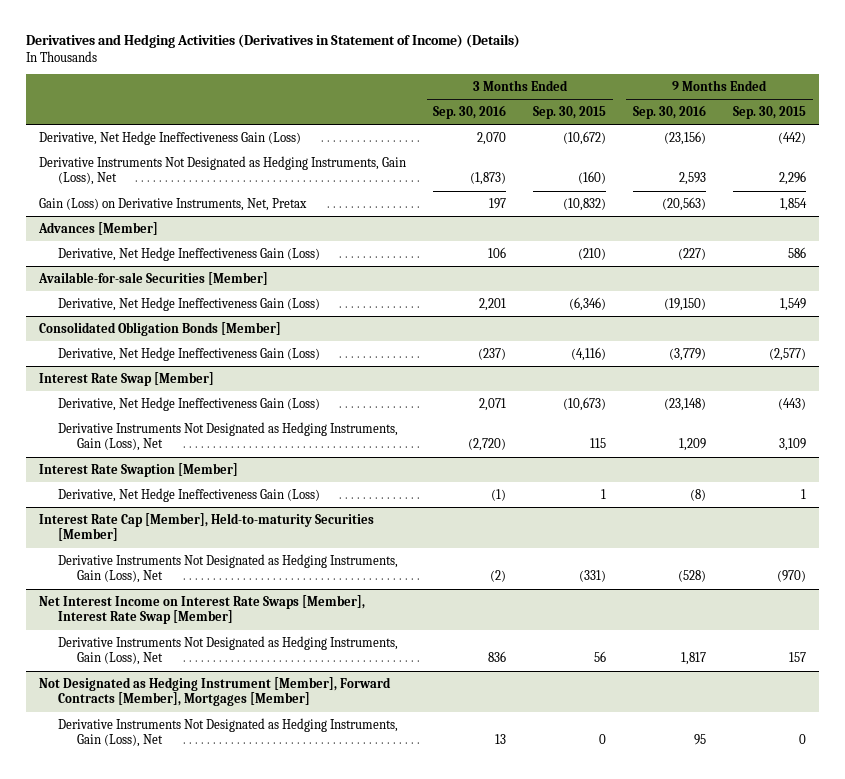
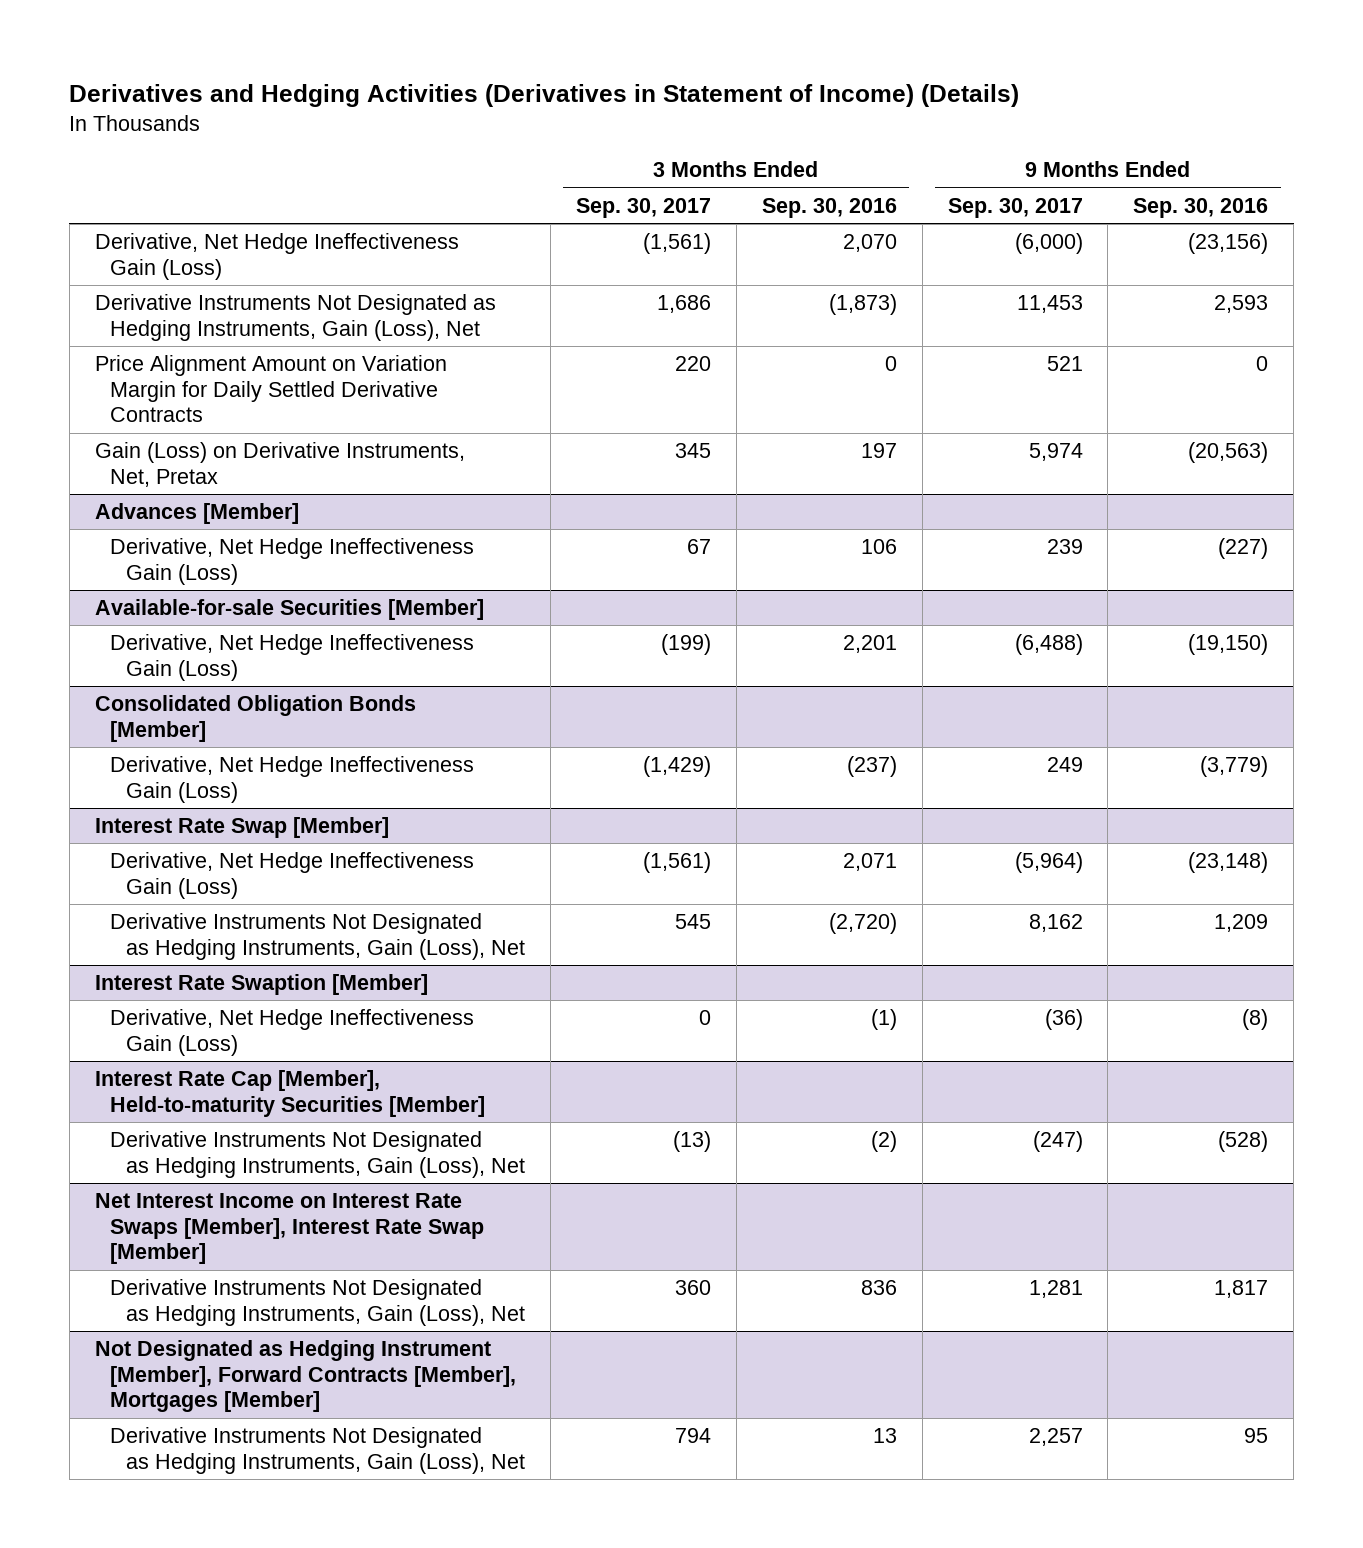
- | 3 Months Ended Sep. 30, 2016 | 3 Months Ended Sep. 30, 2015 | 9 Months Ended Sep. 30, 2016 | 9 Months Ended Sep. 30, 2015
+ | 3 Months Ended Sep. 30, 2017 | 3 Months Ended Sep. 30, 2016 | 9 Months Ended Sep. 30, 2017 | 9 Months Ended Sep. 30, 2016
+ Price Alignment Amount on Variation Margin for Daily Settled Derivative Contracts | 220 | 0 | 521 | 0

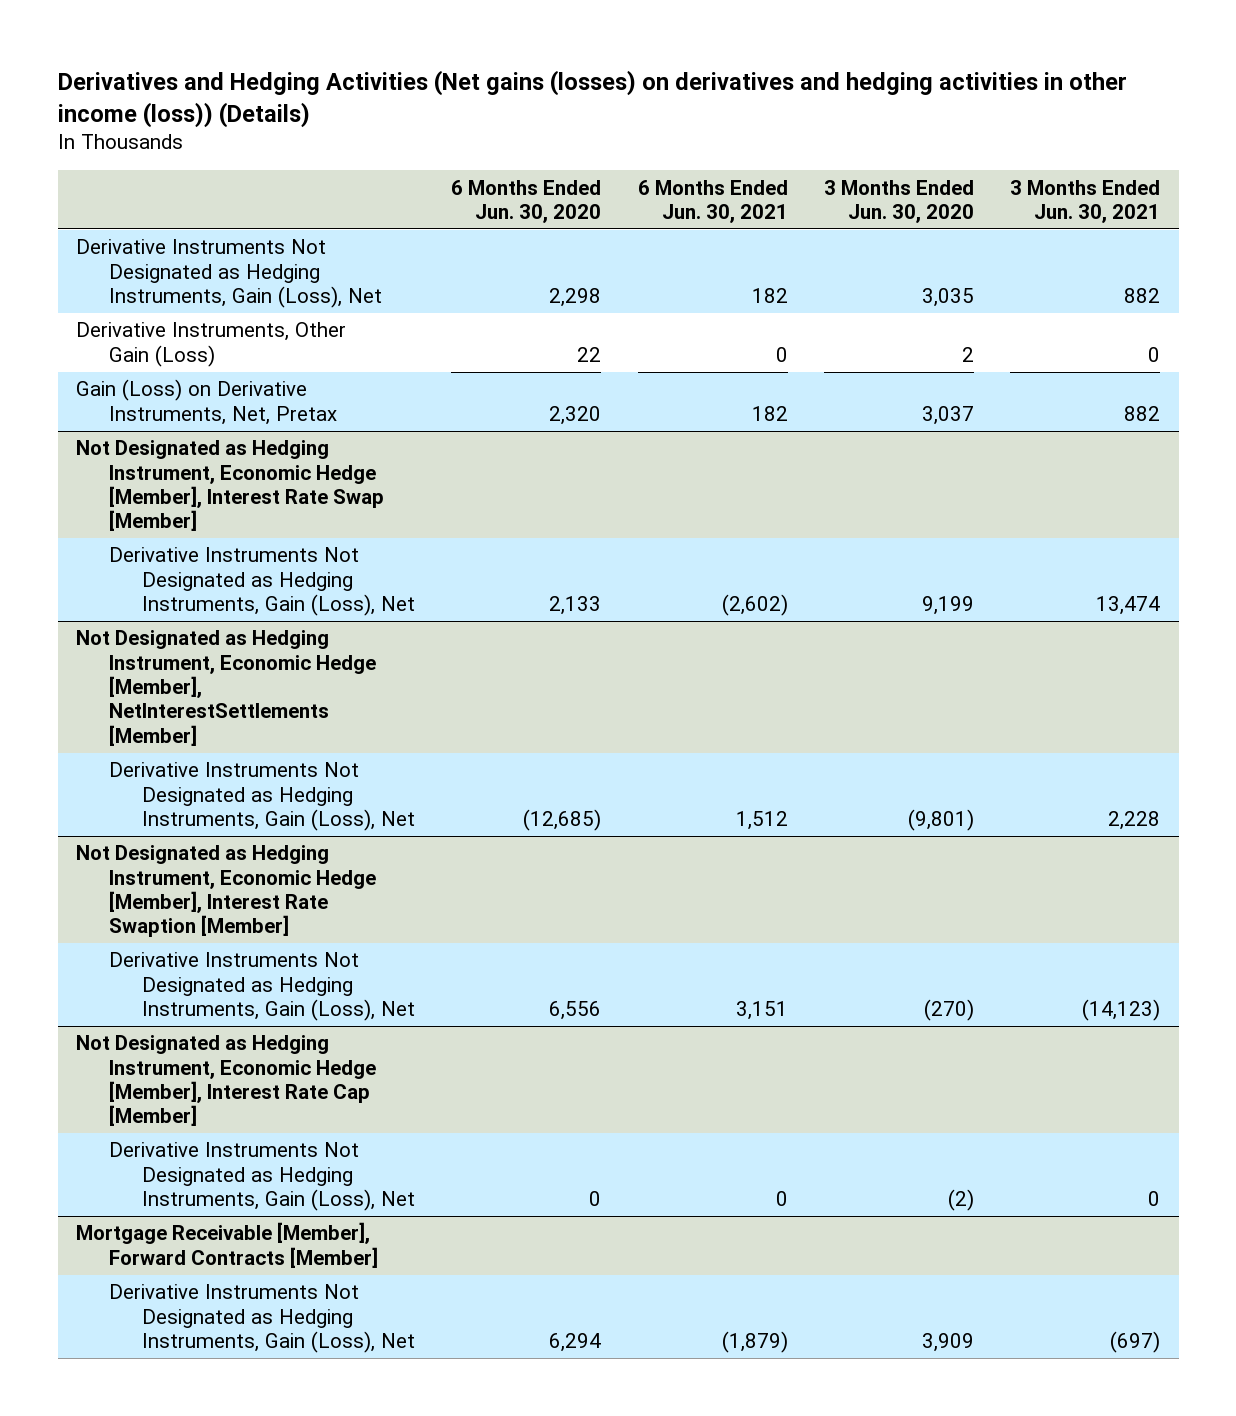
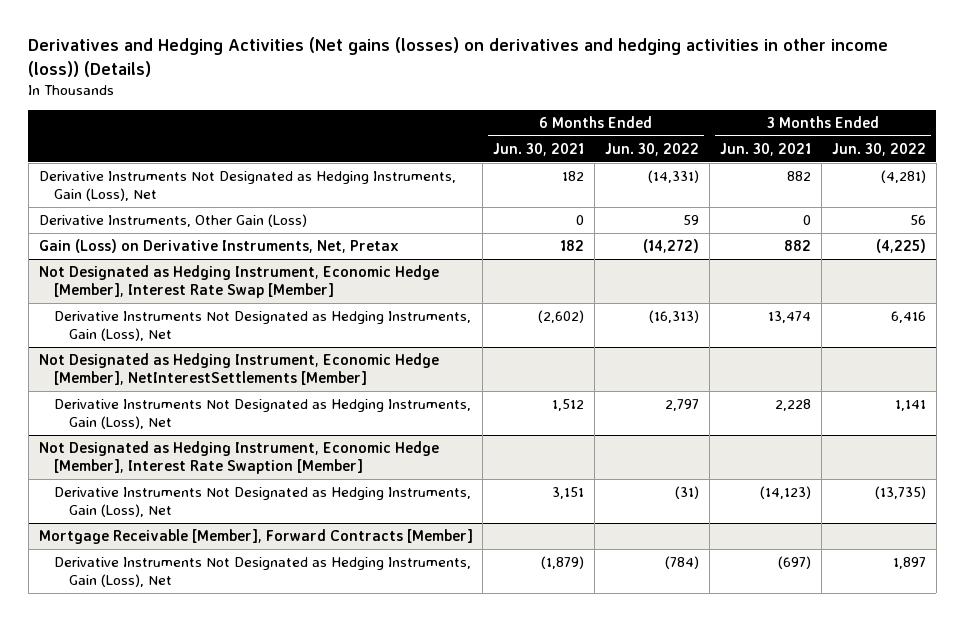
- | 6 Months Ended Jun. 30, 2020 | 6 Months Ended Jun. 30, 2021 | 3 Months Ended Jun. 30, 2020 | 3 Months Ended Jun. 30, 2021
+ | 6 Months Ended Jun. 30, 2021 | 6 Months Ended Jun. 30, 2022 | 3 Months Ended Jun. 30, 2021 | 3 Months Ended Jun. 30, 2022
- Not Designated as Hedging Instrument, Economic Hedge [Member], Interest Rate Cap [Member]
- Derivative Instruments Not Designated as Hedging Instruments, Gain (Loss), Net | 0 | 0 | (2) | 0

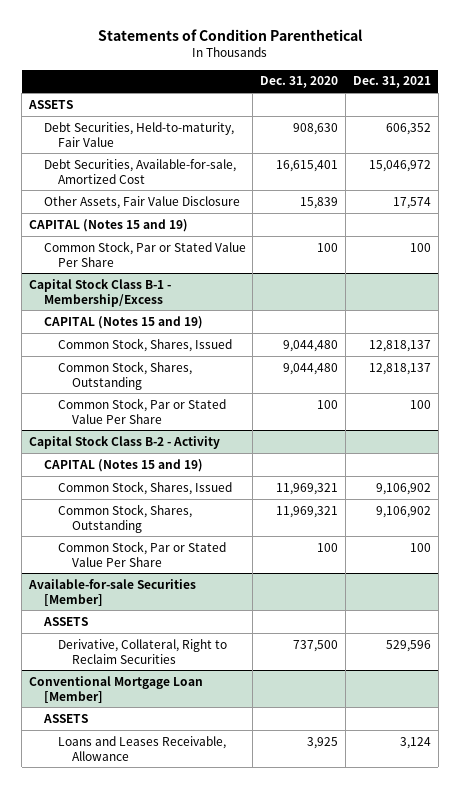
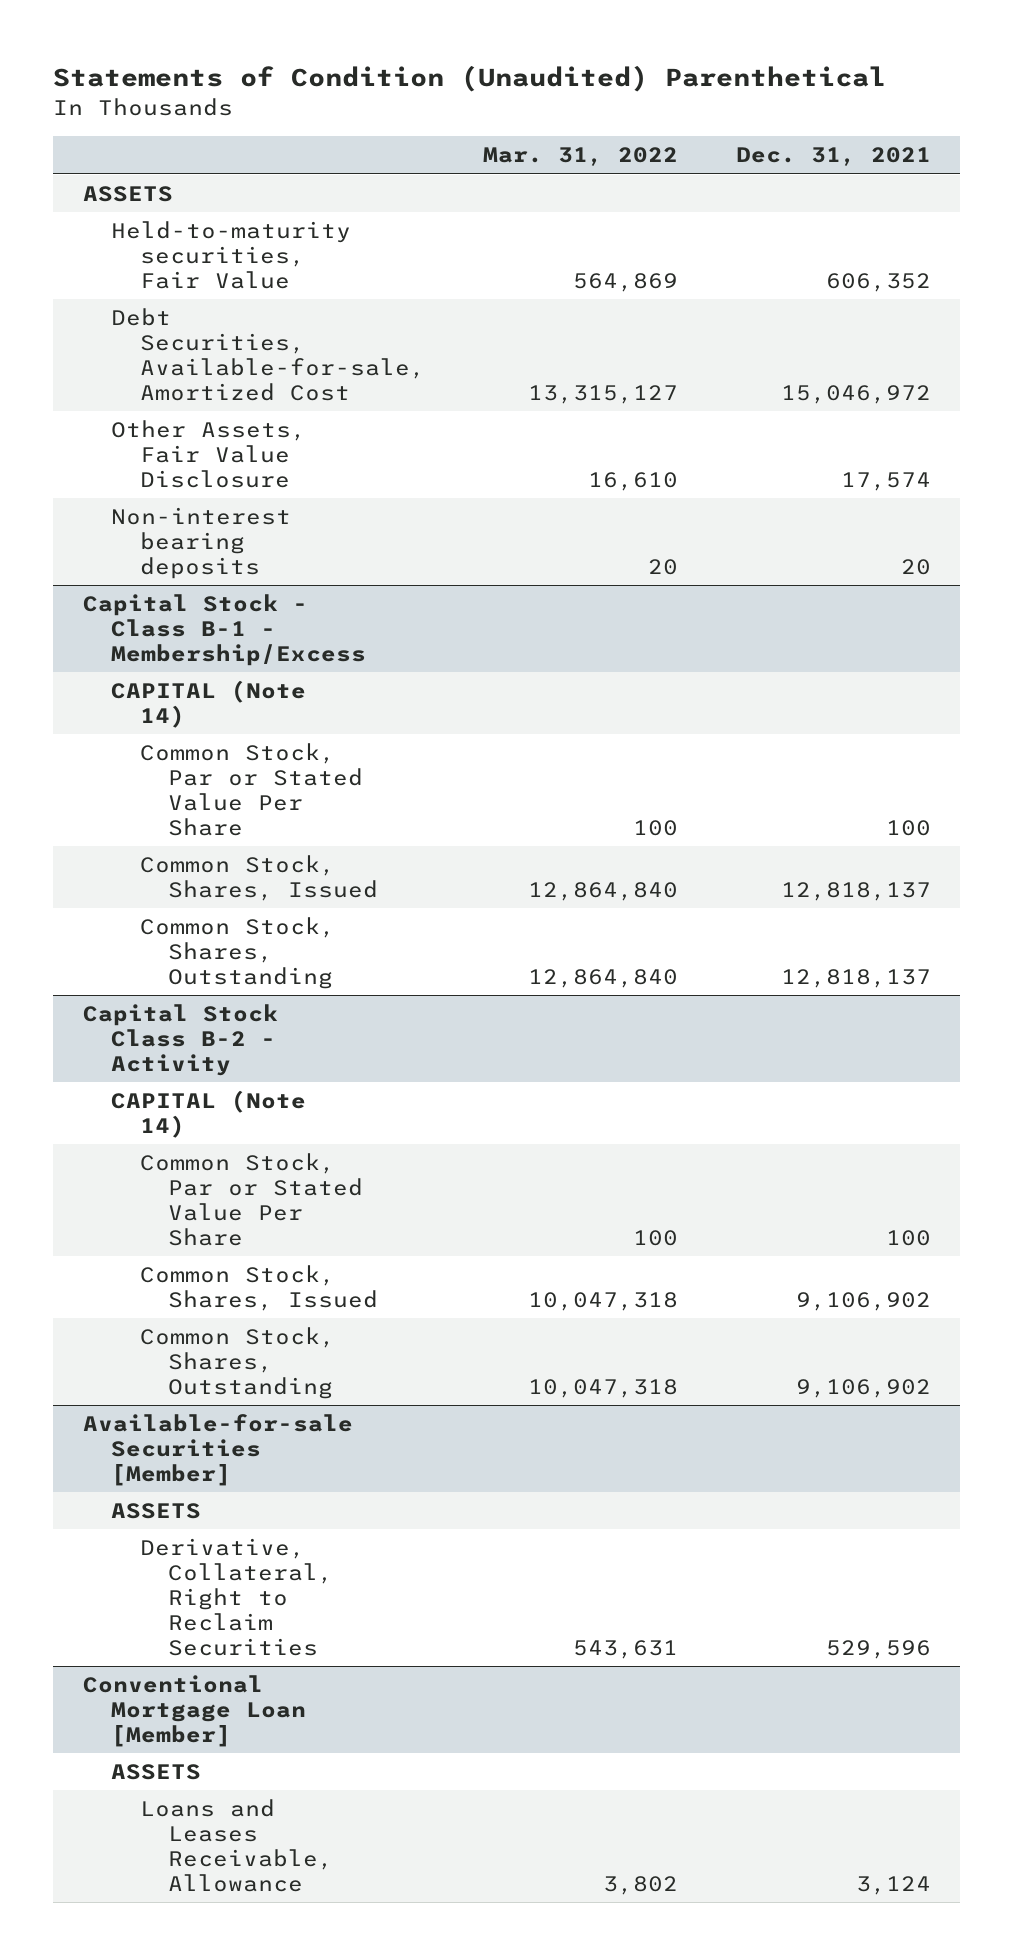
- Statements of Condition Parenthetical
+ Statements of Condition (Unaudited) Parenthetical
- | Dec. 31, 2020 | Dec. 31, 2021
+ | Mar. 31, 2022 | Dec. 31, 2021
- Debt Securities, Held-to-maturity, Fair Value | 908,630 | 606,352
+ Held-to-maturity securities, Fair Value | 564,869 | 606,352
- CAPITAL (Notes 15 and 19)
+ Non-interest bearing deposits | 20 | 20
+ Capital Stock - Class B-1 - Membership/Excess
+ CAPITAL (Note 14)
- Capital Stock Class B-1 - Membership/Excess
- CAPITAL (Notes 15 and 19)
- Common Stock, Par or Stated Value Per Share | 100 | 100
@ Capital Stock Class B-2 - Activity
- CAPITAL (Notes 15 and 19)
+ CAPITAL (Note 14)
moved up: Common Stock, Par or Stated Value Per Share | 100 | 100

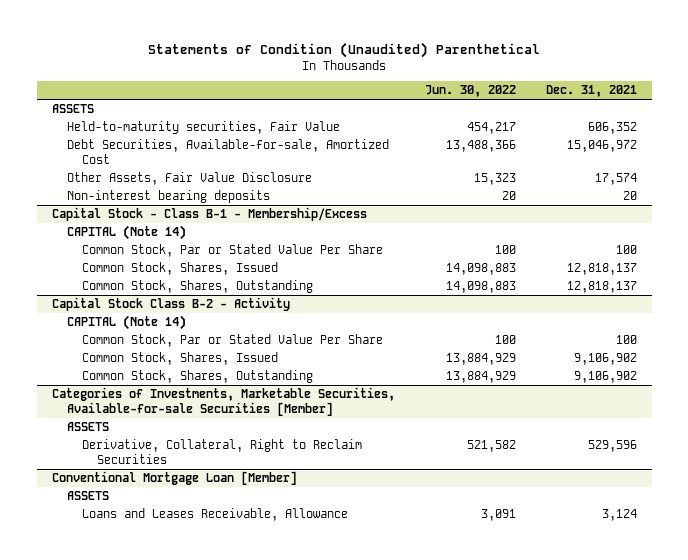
- | Mar. 31, 2022 | Dec. 31, 2021
+ | Jun. 30, 2022 | Dec. 31, 2021
- Available-for-sale Securities [Member]
+ Categories of Investments, Marketable Securities, Available-for-sale Securities [Member]

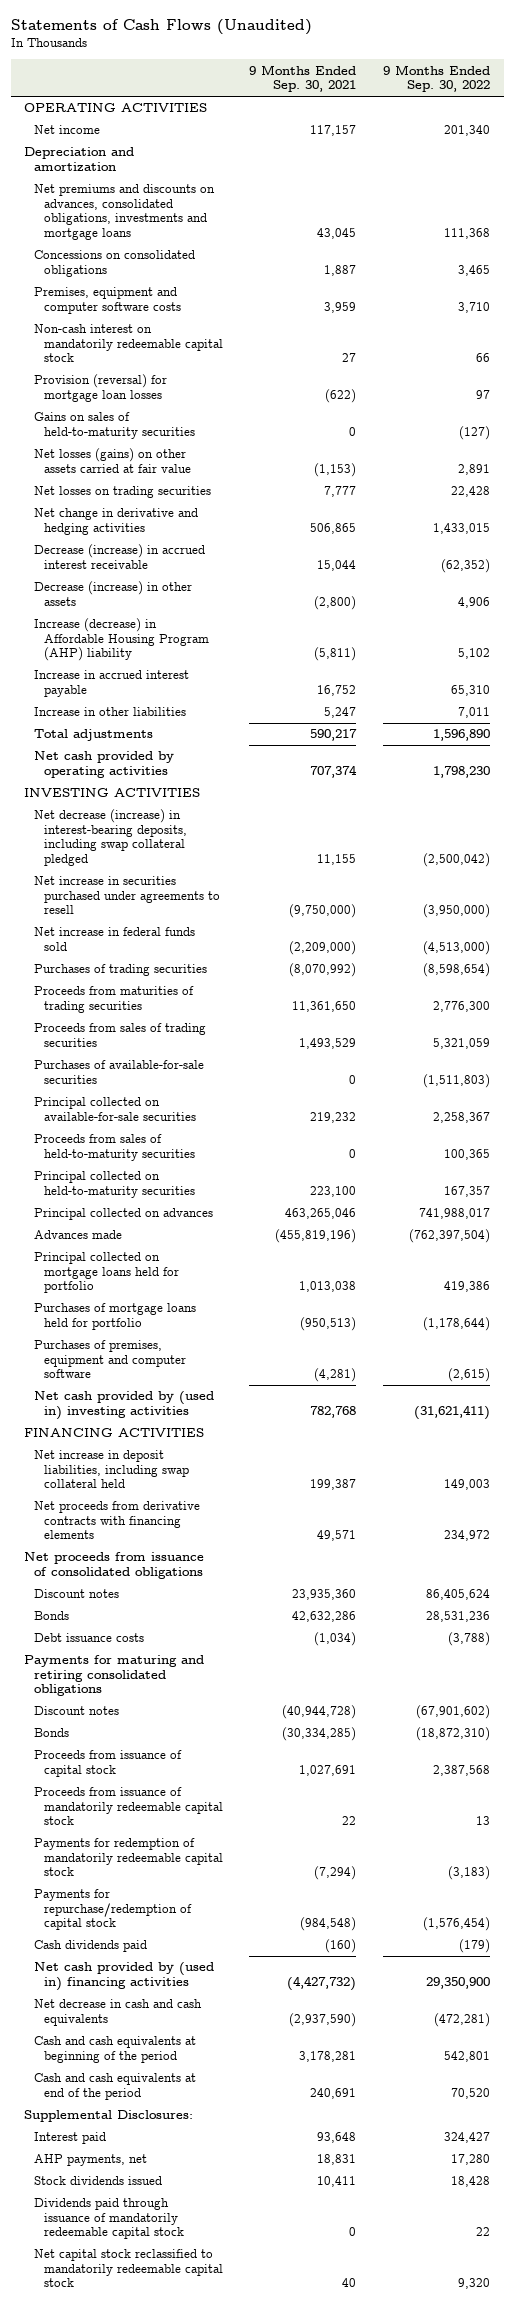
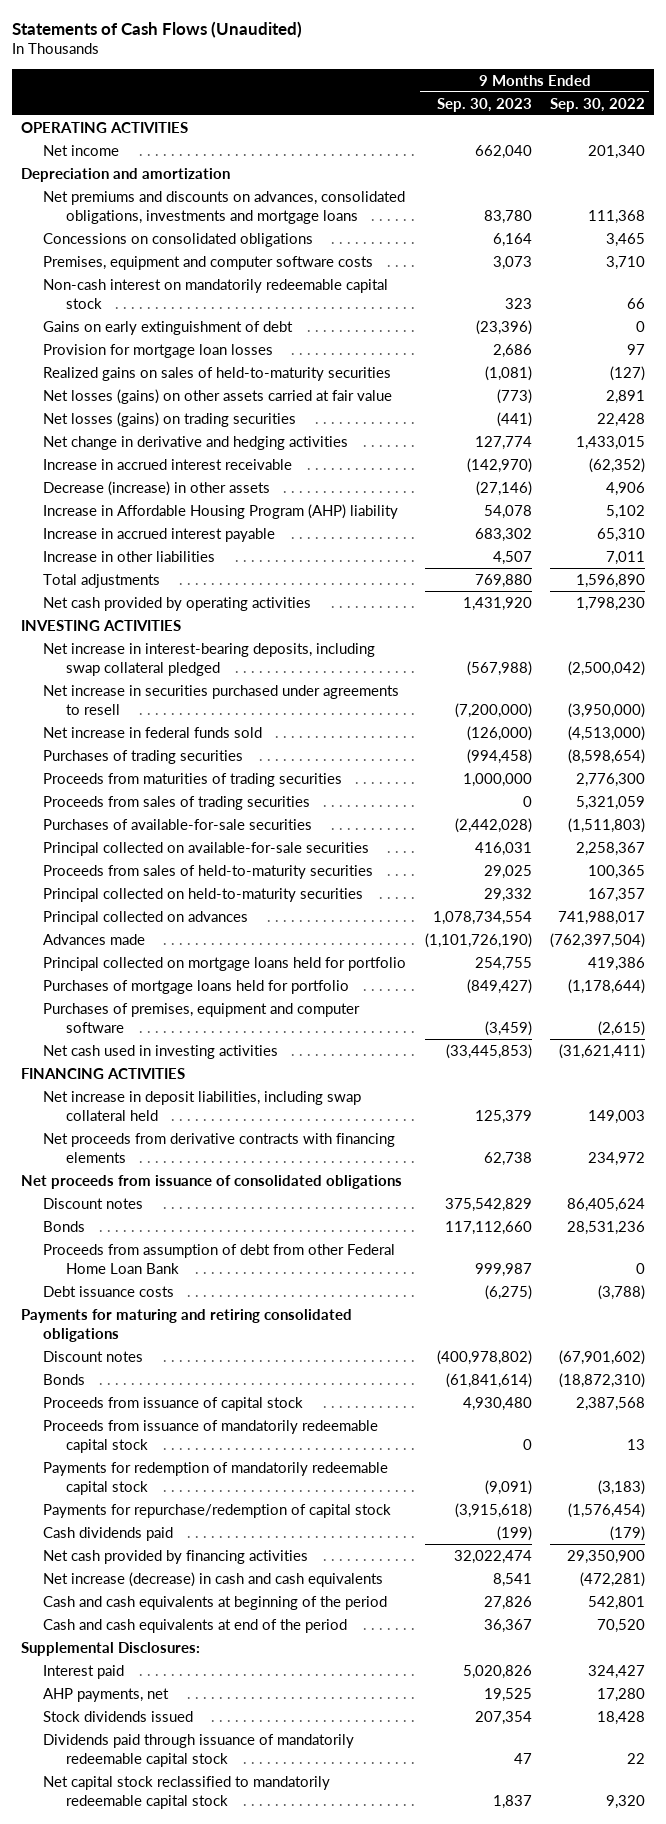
- | 9 Months Ended Sep. 30, 2021 | 9 Months Ended Sep. 30, 2022
+ | 9 Months Ended Sep. 30, 2023 | 9 Months Ended Sep. 30, 2022
- Provision (reversal) for mortgage loan losses | (622) | 97
- Gains on sales of held-to-maturity securities | 0 | (127)
+ Gains on early extinguishment of debt | (23,396) | 0
+ Provision for mortgage loan losses | 2,686 | 97
+ Realized gains on sales of held-to-maturity securities | (1,081) | (127)
- Net losses on trading securities | 7,777 | 22,428
+ Net losses (gains) on trading securities | (441) | 22,428
- Decrease (increase) in accrued interest receivable | 15,044 | (62,352)
+ Increase in accrued interest receivable | (142,970) | (62,352)
- Increase (decrease) in Affordable Housing Program (AHP) liability | (5,811) | 5,102
+ Increase in Affordable Housing Program (AHP) liability | 54,078 | 5,102
- Net decrease (increase) in interest-bearing deposits, including swap collateral pledged | 11,155 | (2,500,042)
+ Net increase in interest-bearing deposits, including swap collateral pledged | (567,988) | (2,500,042)
- Net cash provided by (used in) investing activities | 782,768 | (31,621,411)
+ Net cash used in investing activities | (33,445,853) | (31,621,411)
+ Proceeds from assumption of debt from other Federal Home Loan Bank | 999,987 | 0
- Net cash provided by (used in) financing activities | (4,427,732) | 29,350,900
- Net decrease in cash and cash equivalents | (2,937,590) | (472,281)
+ Net cash provided by financing activities | 32,022,474 | 29,350,900
+ Net increase (decrease) in cash and cash equivalents | 8,541 | (472,281)

